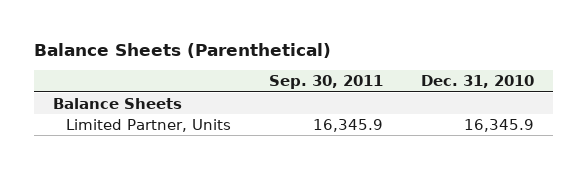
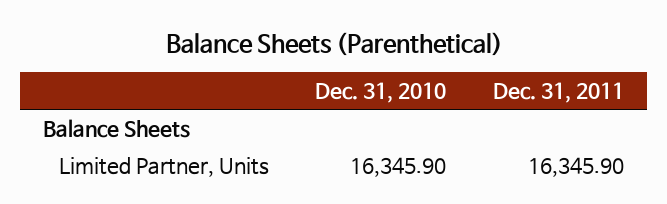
- | Sep. 30, 2011 | Dec. 31, 2010
+ | Dec. 31, 2010 | Dec. 31, 2011
- Limited Partner, Units | 16,345.9 | 16,345.9
+ Limited Partner, Units | 16,345.90 | 16,345.90

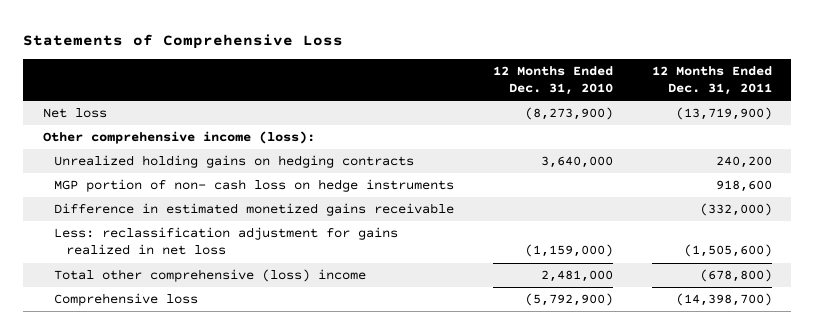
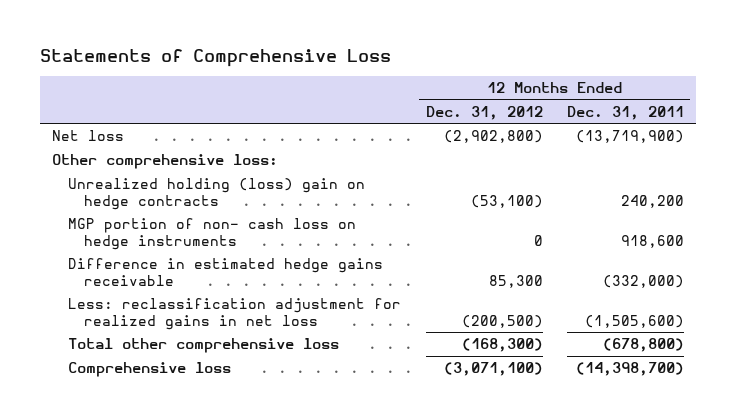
- | 12 Months Ended Dec. 31, 2010 | 12 Months Ended Dec. 31, 2011
+ | 12 Months Ended Dec. 31, 2012 | 12 Months Ended Dec. 31, 2011
- Other comprehensive income (loss):
- Unrealized holding gains on hedging contracts | 3,640,000 | 240,200
+ Other comprehensive loss:
+ Unrealized holding (loss) gain on hedge contracts | (53,100) | 240,200
- Difference in estimated monetized gains receivable | | (332,000)
- Less: reclassification adjustment for gains realized in net loss | (1,159,000) | (1,505,600)
- Total other comprehensive (loss) income | 2,481,000 | (678,800)
+ Difference in estimated hedge gains receivable | 85,300 | (332,000)
+ Less: reclassification adjustment for realized gains in net loss | (200,500) | (1,505,600)
+ Total other comprehensive loss | (168,300) | (678,800)

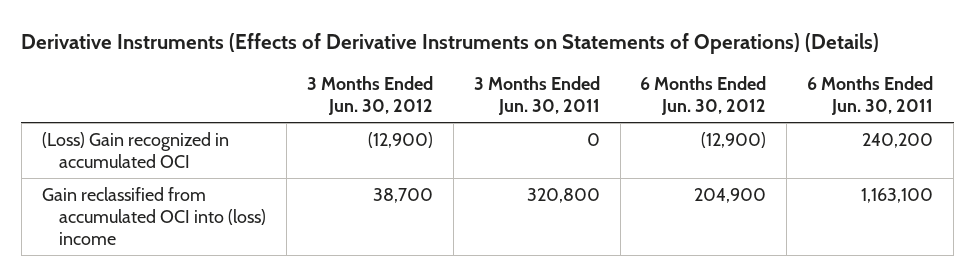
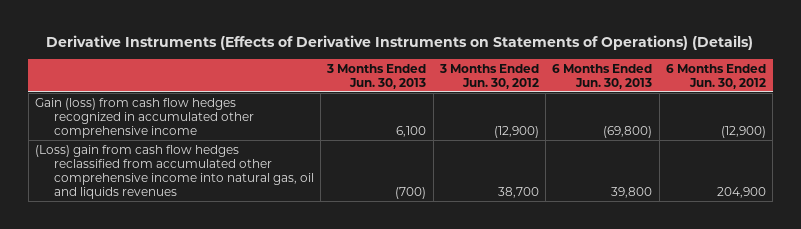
- | 3 Months Ended Jun. 30, 2012 | 3 Months Ended Jun. 30, 2011 | 6 Months Ended Jun. 30, 2012 | 6 Months Ended Jun. 30, 2011
+ | 3 Months Ended Jun. 30, 2013 | 3 Months Ended Jun. 30, 2012 | 6 Months Ended Jun. 30, 2013 | 6 Months Ended Jun. 30, 2012
- (Loss) Gain recognized in accumulated OCI | (12,900) | 0 | (12,900) | 240,200
- Gain reclassified from accumulated OCI into (loss) income | 38,700 | 320,800 | 204,900 | 1,163,100
+ Gain (loss) from cash flow hedges recognized in accumulated other comprehensive income | 6,100 | (12,900) | (69,800) | (12,900)
+ (Loss) gain from cash flow hedges reclassified from accumulated other comprehensive income into natural gas, oil and liquids revenues | (700) | 38,700 | 39,800 | 204,900

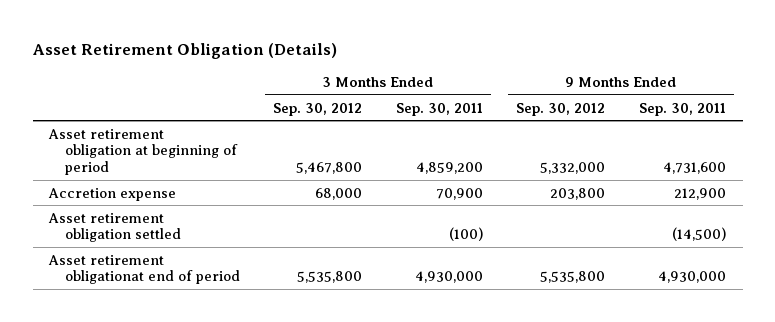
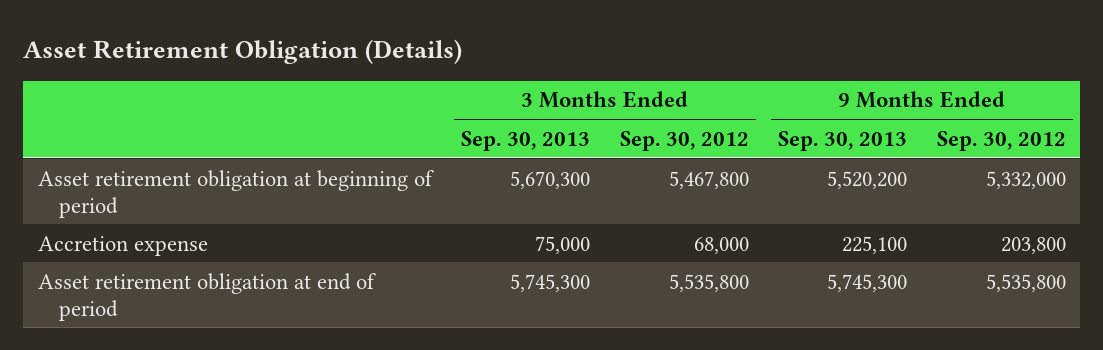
- | 3 Months Ended Sep. 30, 2012 | 3 Months Ended Sep. 30, 2011 | 9 Months Ended Sep. 30, 2012 | 9 Months Ended Sep. 30, 2011
+ | 3 Months Ended Sep. 30, 2013 | 3 Months Ended Sep. 30, 2012 | 9 Months Ended Sep. 30, 2013 | 9 Months Ended Sep. 30, 2012
- Asset retirement obligation settled | | (100) | | (14,500)
- Asset retirement obligationat end of period | 5,535,800 | 4,930,000 | 5,535,800 | 4,930,000
+ Asset retirement obligation at end of period | 5,745,300 | 5,535,800 | 5,745,300 | 5,535,800

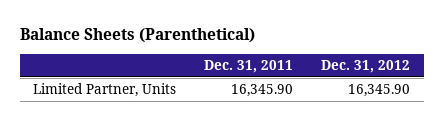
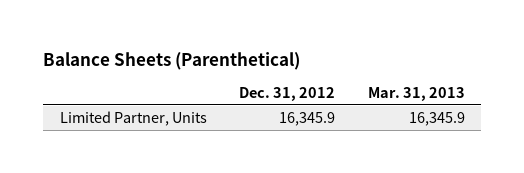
- | Dec. 31, 2011 | Dec. 31, 2012
+ | Dec. 31, 2012 | Mar. 31, 2013
- Limited Partner, Units | 16,345.90 | 16,345.90
+ Limited Partner, Units | 16,345.9 | 16,345.9

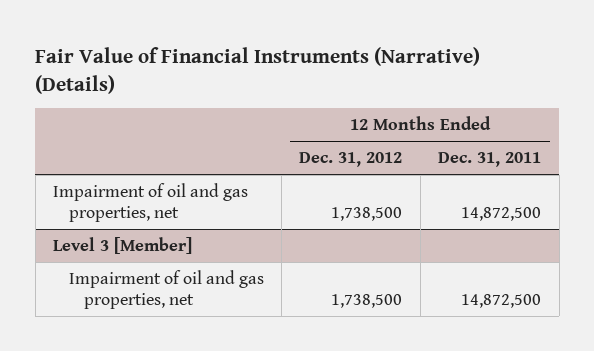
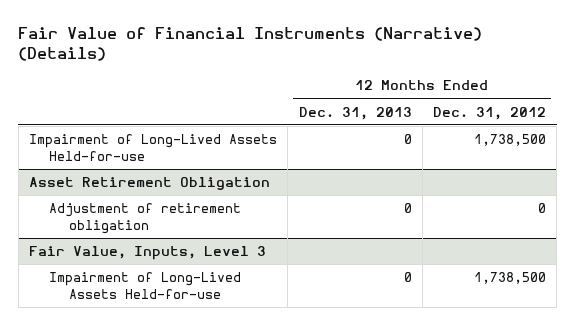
- | 12 Months Ended Dec. 31, 2012 | 12 Months Ended Dec. 31, 2011
+ | 12 Months Ended Dec. 31, 2013 | 12 Months Ended Dec. 31, 2012
- Impairment of oil and gas properties, net | 1,738,500 | 14,872,500
- Level 3 [Member]
- Impairment of oil and gas properties, net | 1,738,500 | 14,872,500
+ Impairment of Long-Lived Assets Held-for-use | 0 | 1,738,500
+ Asset Retirement Obligation
+ Adjustment of retirement obligation | 0 | 0
+ Fair Value, Inputs, Level 3
+ Impairment of Long-Lived Assets Held-for-use | 0 | 1,738,500

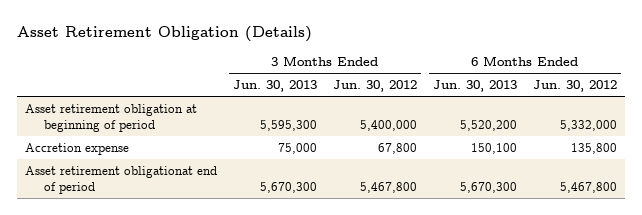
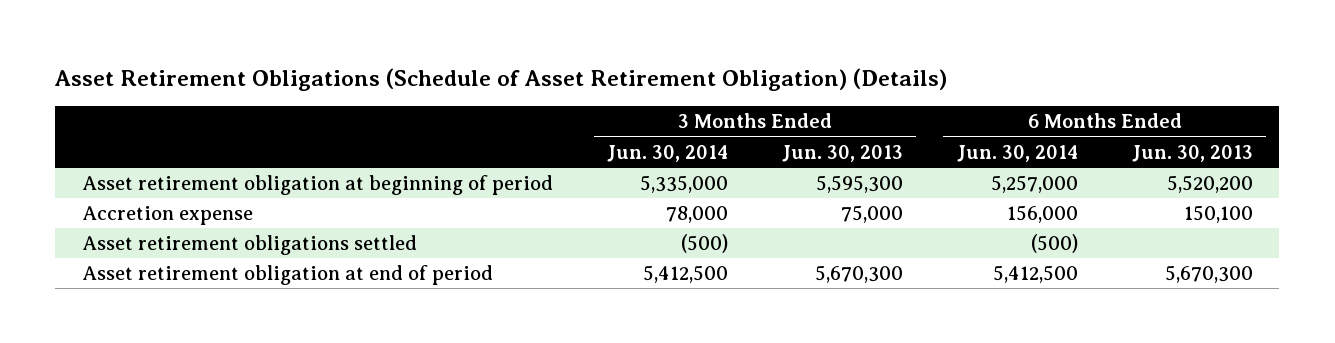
- Asset Retirement Obligation (Details)
+ Asset Retirement Obligations (Schedule of Asset Retirement Obligation) (Details)
- | 3 Months Ended Jun. 30, 2013 | 3 Months Ended Jun. 30, 2012 | 6 Months Ended Jun. 30, 2013 | 6 Months Ended Jun. 30, 2012
+ | 3 Months Ended Jun. 30, 2014 | 3 Months Ended Jun. 30, 2013 | 6 Months Ended Jun. 30, 2014 | 6 Months Ended Jun. 30, 2013
- Asset retirement obligationat end of period | 5,670,300 | 5,467,800 | 5,670,300 | 5,467,800
+ Asset retirement obligations settled | (500) | | (500) |
+ Asset retirement obligation at end of period | 5,412,500 | 5,670,300 | 5,412,500 | 5,670,300

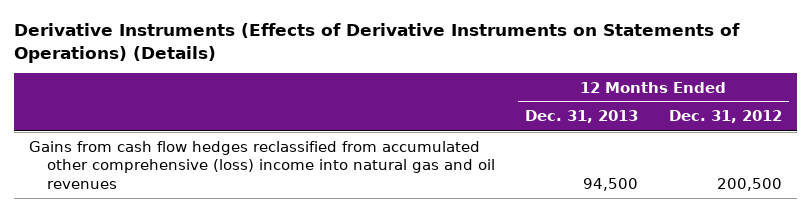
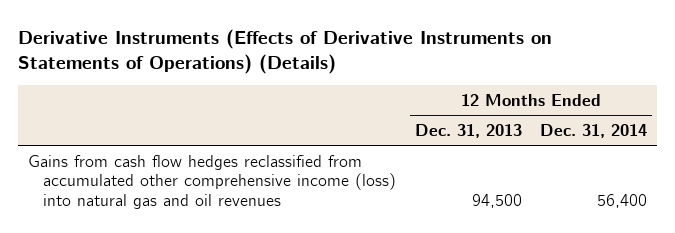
- | 12 Months Ended Dec. 31, 2013 | 12 Months Ended Dec. 31, 2012
+ | 12 Months Ended Dec. 31, 2013 | 12 Months Ended Dec. 31, 2014
- Gains from cash flow hedges reclassified from accumulated other comprehensive (loss) income into natural gas and oil revenues | 94,500 | 200,500
+ Gains from cash flow hedges reclassified from accumulated other comprehensive income (loss) into natural gas and oil revenues | 94,500 | 56,400

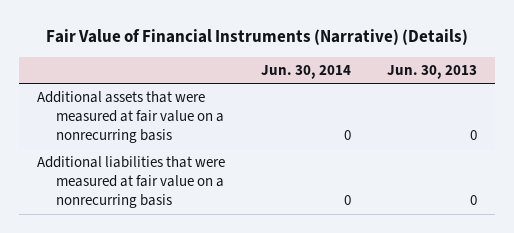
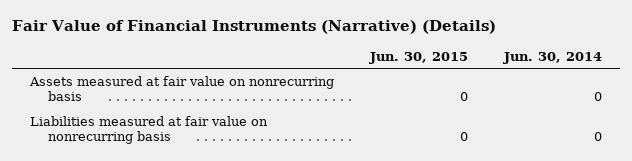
- | Jun. 30, 2014 | Jun. 30, 2013
+ | Jun. 30, 2015 | Jun. 30, 2014
- Additional assets that were measured at fair value on a nonrecurring basis | 0 | 0
- Additional liabilities that were measured at fair value on a nonrecurring basis | 0 | 0
+ Assets measured at fair value on nonrecurring basis | 0 | 0
+ Liabilities measured at fair value on nonrecurring basis | 0 | 0

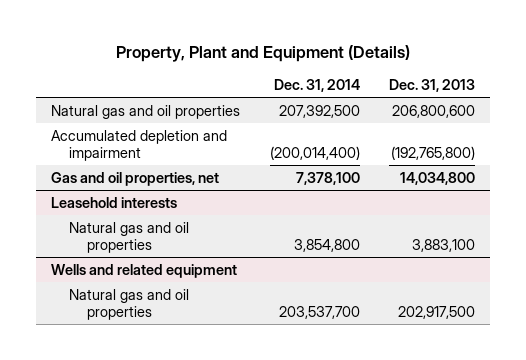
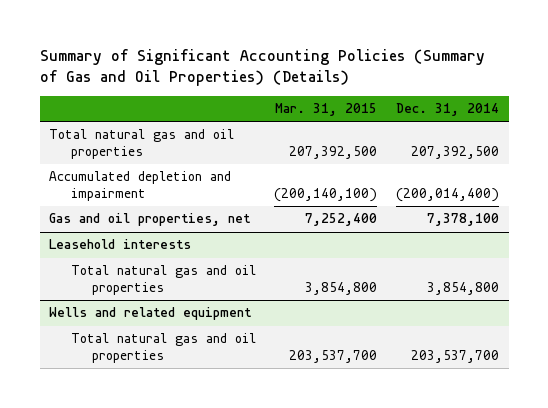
- Property, Plant and Equipment (Details)
+ Summary of Significant Accounting Policies (Summary of Gas and Oil Properties) (Details)
- | Dec. 31, 2014 | Dec. 31, 2013
+ | Mar. 31, 2015 | Dec. 31, 2014
- Natural gas and oil properties | 207,392,500 | 206,800,600
+ Total natural gas and oil properties | 207,392,500 | 207,392,500
@ Leasehold interests
- Natural gas and oil properties | 3,854,800 | 3,883,100
+ Total natural gas and oil properties | 3,854,800 | 3,854,800
@ Wells and related equipment
- Natural gas and oil properties | 203,537,700 | 202,917,500
+ Total natural gas and oil properties | 203,537,700 | 203,537,700

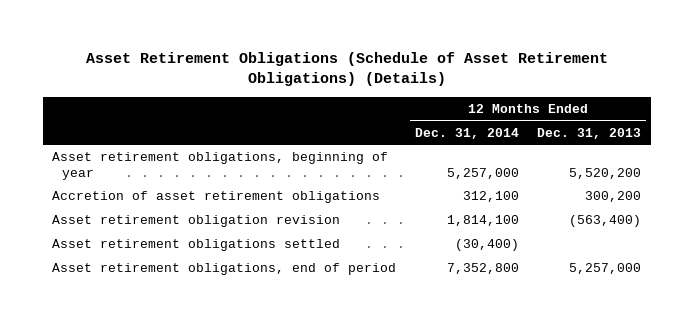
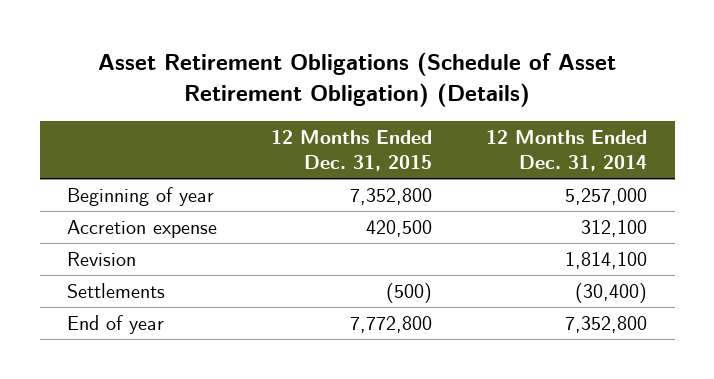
- Asset Retirement Obligations (Schedule of Asset Retirement Obligations) (Details)
+ Asset Retirement Obligations (Schedule of Asset Retirement Obligation) (Details)
- | 12 Months Ended Dec. 31, 2014 | 12 Months Ended Dec. 31, 2013
+ | 12 Months Ended Dec. 31, 2015 | 12 Months Ended Dec. 31, 2014
- Asset retirement obligations, beginning of year | 5,257,000 | 5,520,200
- Accretion of asset retirement obligations | 312,100 | 300,200
- Asset retirement obligation revision | 1,814,100 | (563,400)
- Asset retirement obligations settled | (30,400) |
- Asset retirement obligations, end of period | 7,352,800 | 5,257,000
+ Beginning of year | 7,352,800 | 5,257,000
+ Accretion expense | 420,500 | 312,100
+ Revision | | 1,814,100
+ Settlements | (500) | (30,400)
+ End of year | 7,772,800 | 7,352,800

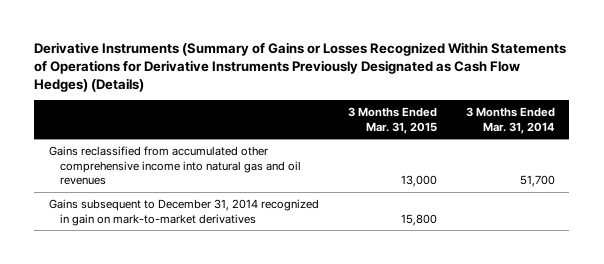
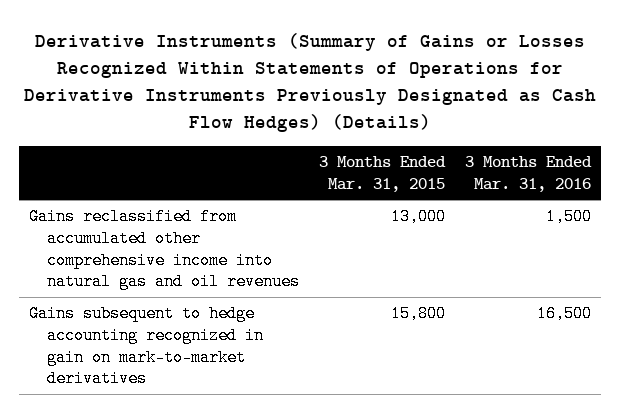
- | 3 Months Ended Mar. 31, 2015 | 3 Months Ended Mar. 31, 2014
+ | 3 Months Ended Mar. 31, 2015 | 3 Months Ended Mar. 31, 2016
- Gains subsequent to December 31, 2014 recognized in gain on mark-to-market derivatives | 15,800 |
+ Gains subsequent to hedge accounting recognized in gain on mark-to-market derivatives | 15,800 | 16,500

